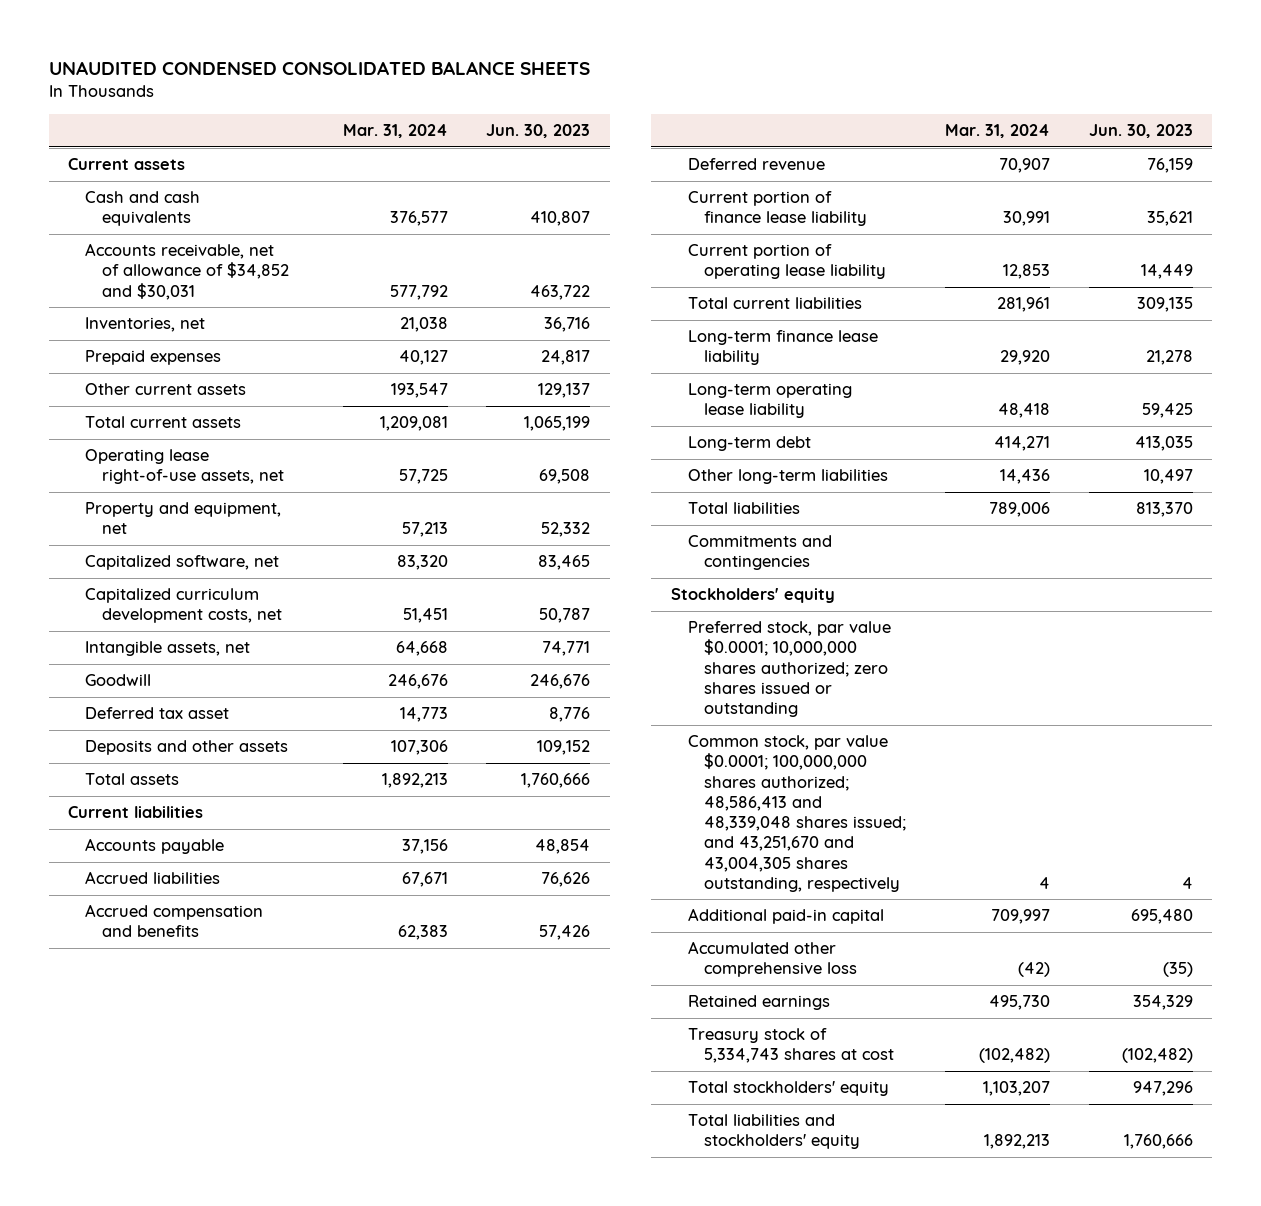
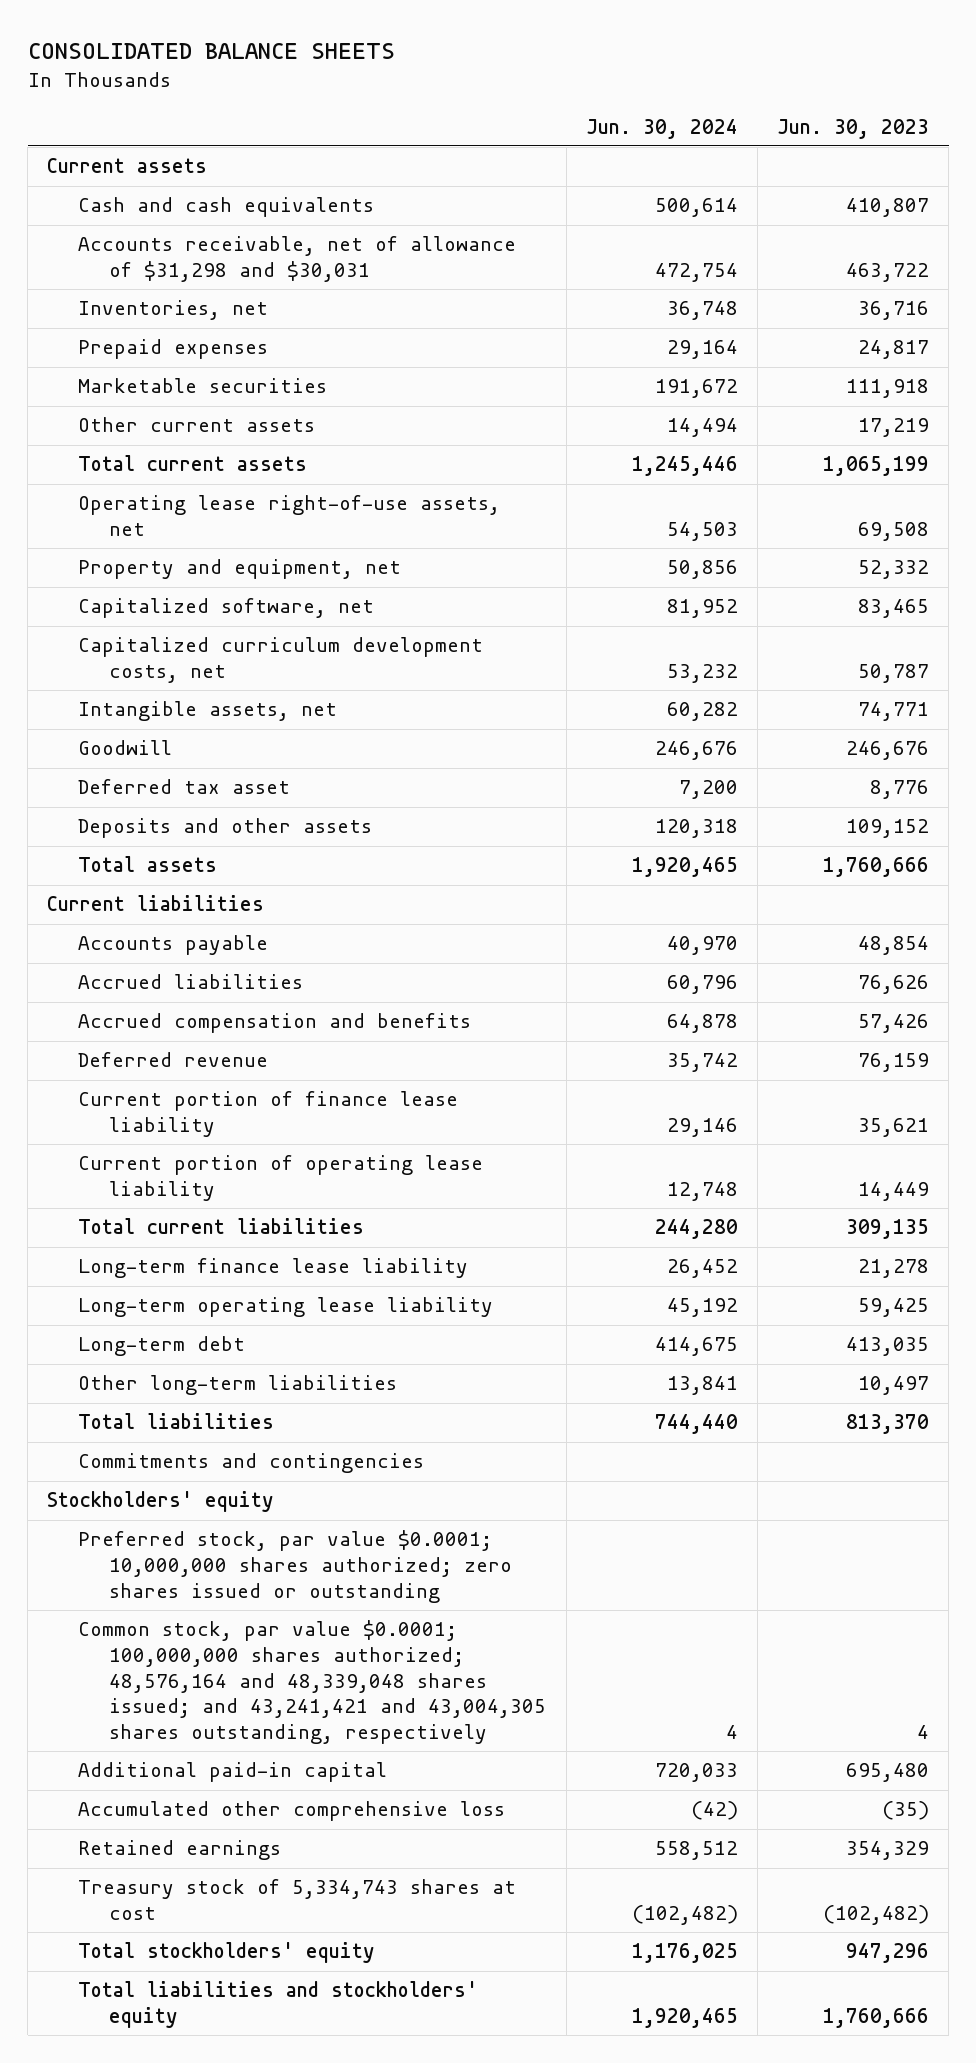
- UNAUDITED CONDENSED CONSOLIDATED BALANCE SHEETS
+ CONSOLIDATED BALANCE SHEETS
- | Mar. 31, 2024 | Jun. 30, 2023
+ | Jun. 30, 2024 | Jun. 30, 2023
- Accounts receivable, net of allowance of $34,852 and $30,031 | 577,792 | 463,722
+ Accounts receivable, net of allowance of $31,298 and $30,031 | 472,754 | 463,722
- Other current assets | 193,547 | 129,137
+ Marketable securities | 191,672 | 111,918
+ Other current assets | 14,494 | 17,219
- Common stock, par value $0.0001; 100,000,000 shares authorized; 48,586,413 and 48,339,048 shares issued; and 43,251,670 and 43,004,305 shares outstanding, respectively | 4 | 4
+ Common stock, par value $0.0001; 100,000,000 shares authorized; 48,576,164 and 48,339,048 shares issued; and 43,241,421 and 43,004,305 shares outstanding, respectively | 4 | 4

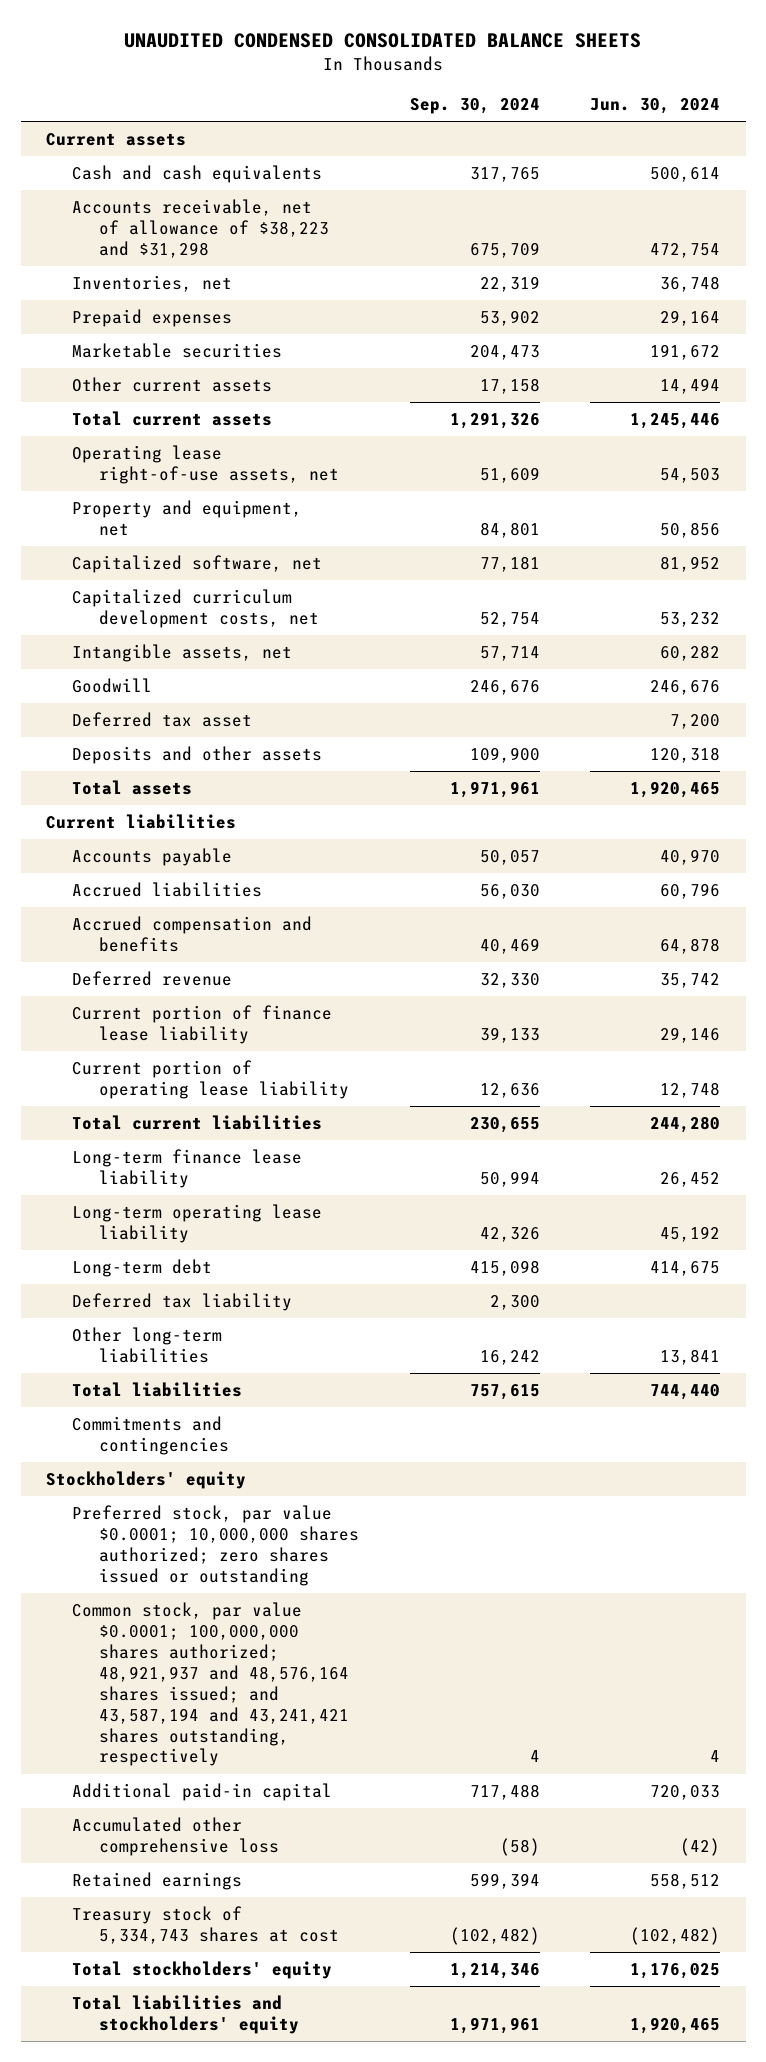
- CONSOLIDATED BALANCE SHEETS
+ UNAUDITED CONDENSED CONSOLIDATED BALANCE SHEETS
- | Jun. 30, 2024 | Jun. 30, 2023
+ | Sep. 30, 2024 | Jun. 30, 2024
- Accounts receivable, net of allowance of $31,298 and $30,031 | 472,754 | 463,722
+ Accounts receivable, net of allowance of $38,223 and $31,298 | 675,709 | 472,754
+ Deferred tax liability | 2,300 |
- Common stock, par value $0.0001; 100,000,000 shares authorized; 48,576,164 and 48,339,048 shares issued; and 43,241,421 and 43,004,305 shares outstanding, respectively | 4 | 4
+ Common stock, par value $0.0001; 100,000,000 shares authorized; 48,921,937 and 48,576,164 shares issued; and 43,587,194 and 43,241,421 shares outstanding, respectively | 4 | 4

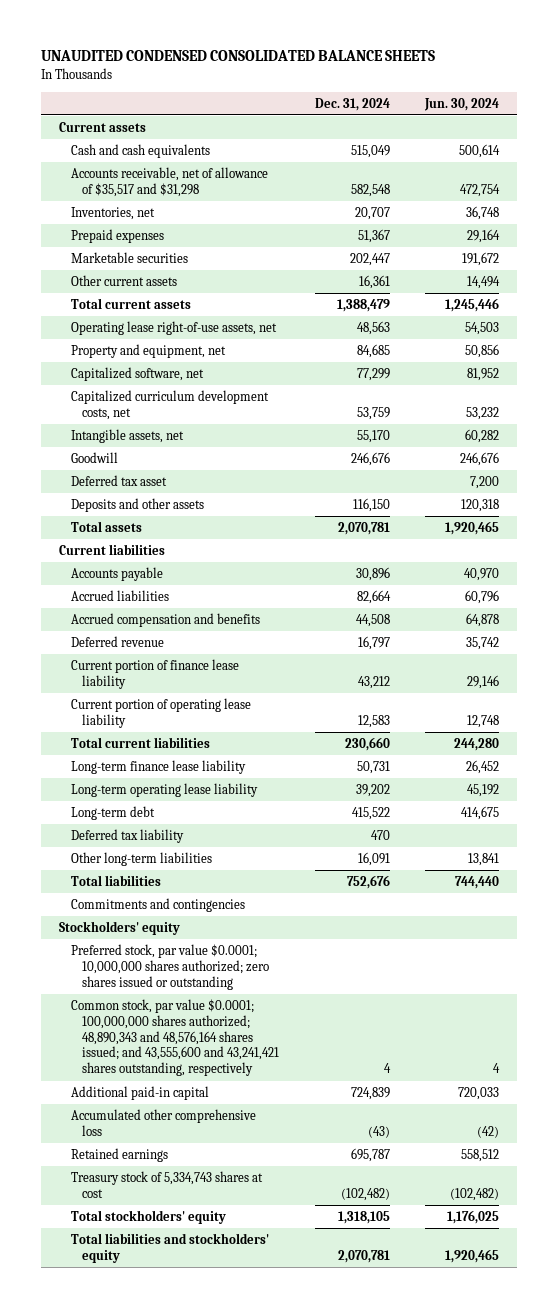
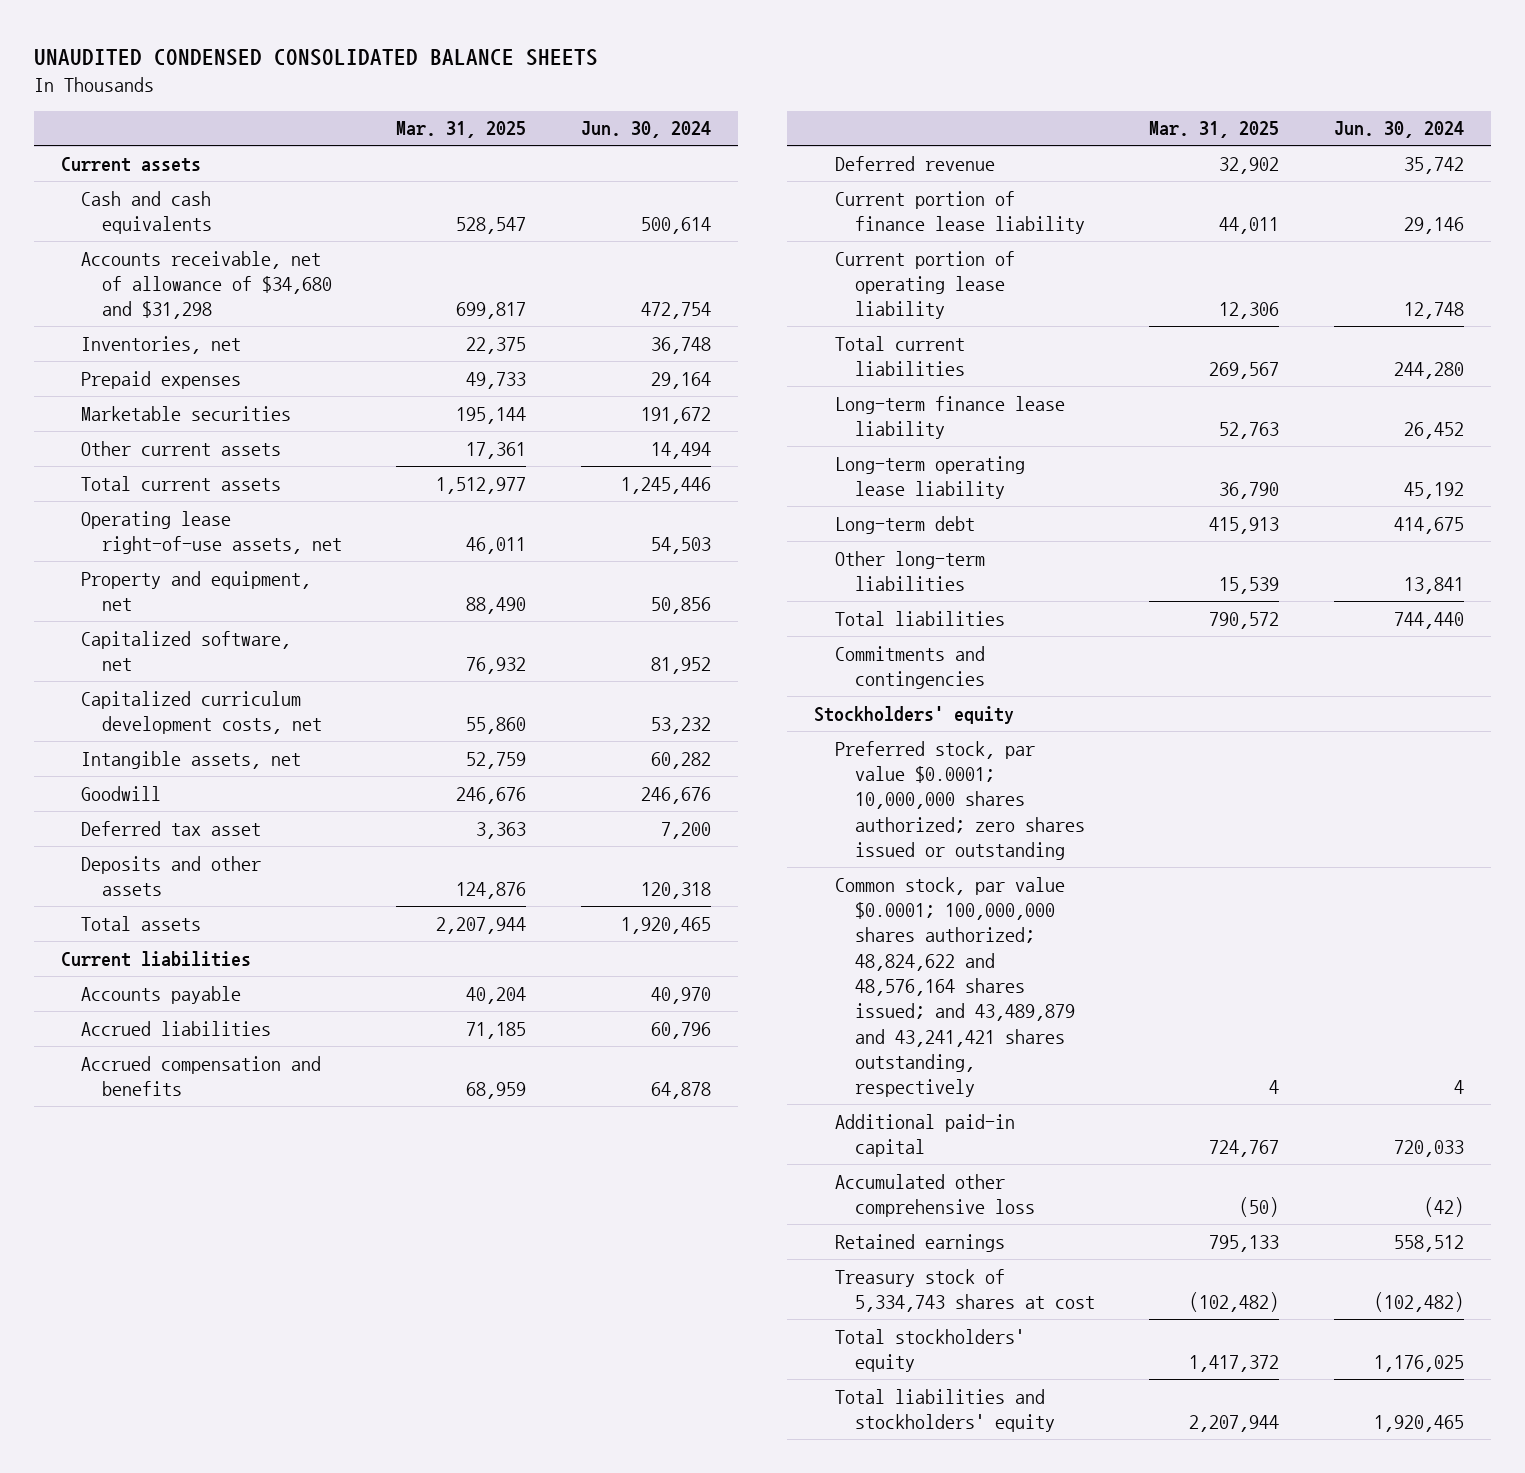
- | Dec. 31, 2024 | Jun. 30, 2024
+ | Mar. 31, 2025 | Jun. 30, 2024
- Accounts receivable, net of allowance of $35,517 and $31,298 | 582,548 | 472,754
+ Accounts receivable, net of allowance of $34,680 and $31,298 | 699,817 | 472,754
- Deferred tax liability | 470 |
- Common stock, par value $0.0001; 100,000,000 shares authorized; 48,890,343 and 48,576,164 shares issued; and 43,555,600 and 43,241,421 shares outstanding, respectively | 4 | 4
+ Common stock, par value $0.0001; 100,000,000 shares authorized; 48,824,622 and 48,576,164 shares issued; and 43,489,879 and 43,241,421 shares outstanding, respectively | 4 | 4

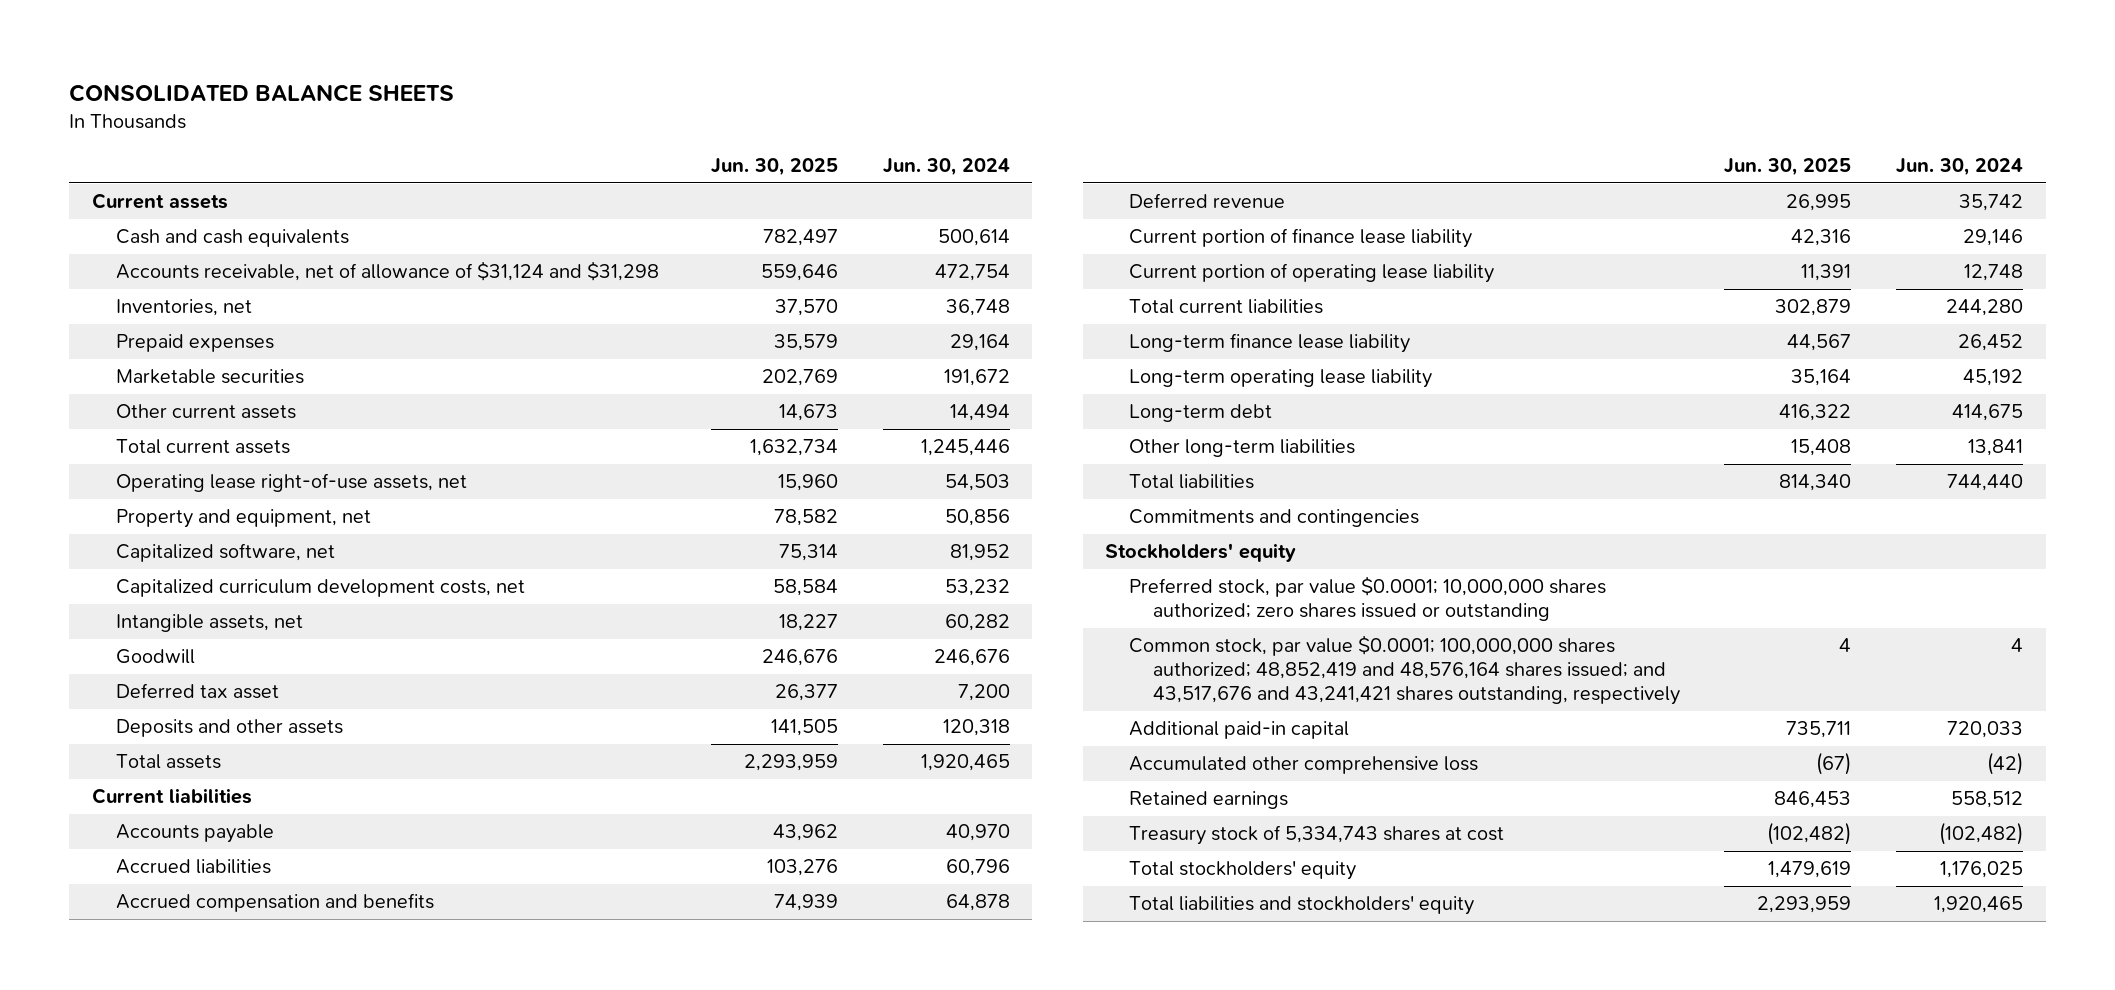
- UNAUDITED CONDENSED CONSOLIDATED BALANCE SHEETS
+ CONSOLIDATED BALANCE SHEETS
- | Mar. 31, 2025 | Jun. 30, 2024
+ | Jun. 30, 2025 | Jun. 30, 2024
- Accounts receivable, net of allowance of $34,680 and $31,298 | 699,817 | 472,754
+ Accounts receivable, net of allowance of $31,124 and $31,298 | 559,646 | 472,754
- Common stock, par value $0.0001; 100,000,000 shares authorized; 48,824,622 and 48,576,164 shares issued; and 43,489,879 and 43,241,421 shares outstanding, respectively | 4 | 4
+ Common stock, par value $0.0001; 100,000,000 shares authorized; 48,852,419 and 48,576,164 shares issued; and 43,517,676 and 43,241,421 shares outstanding, respectively | 4 | 4

